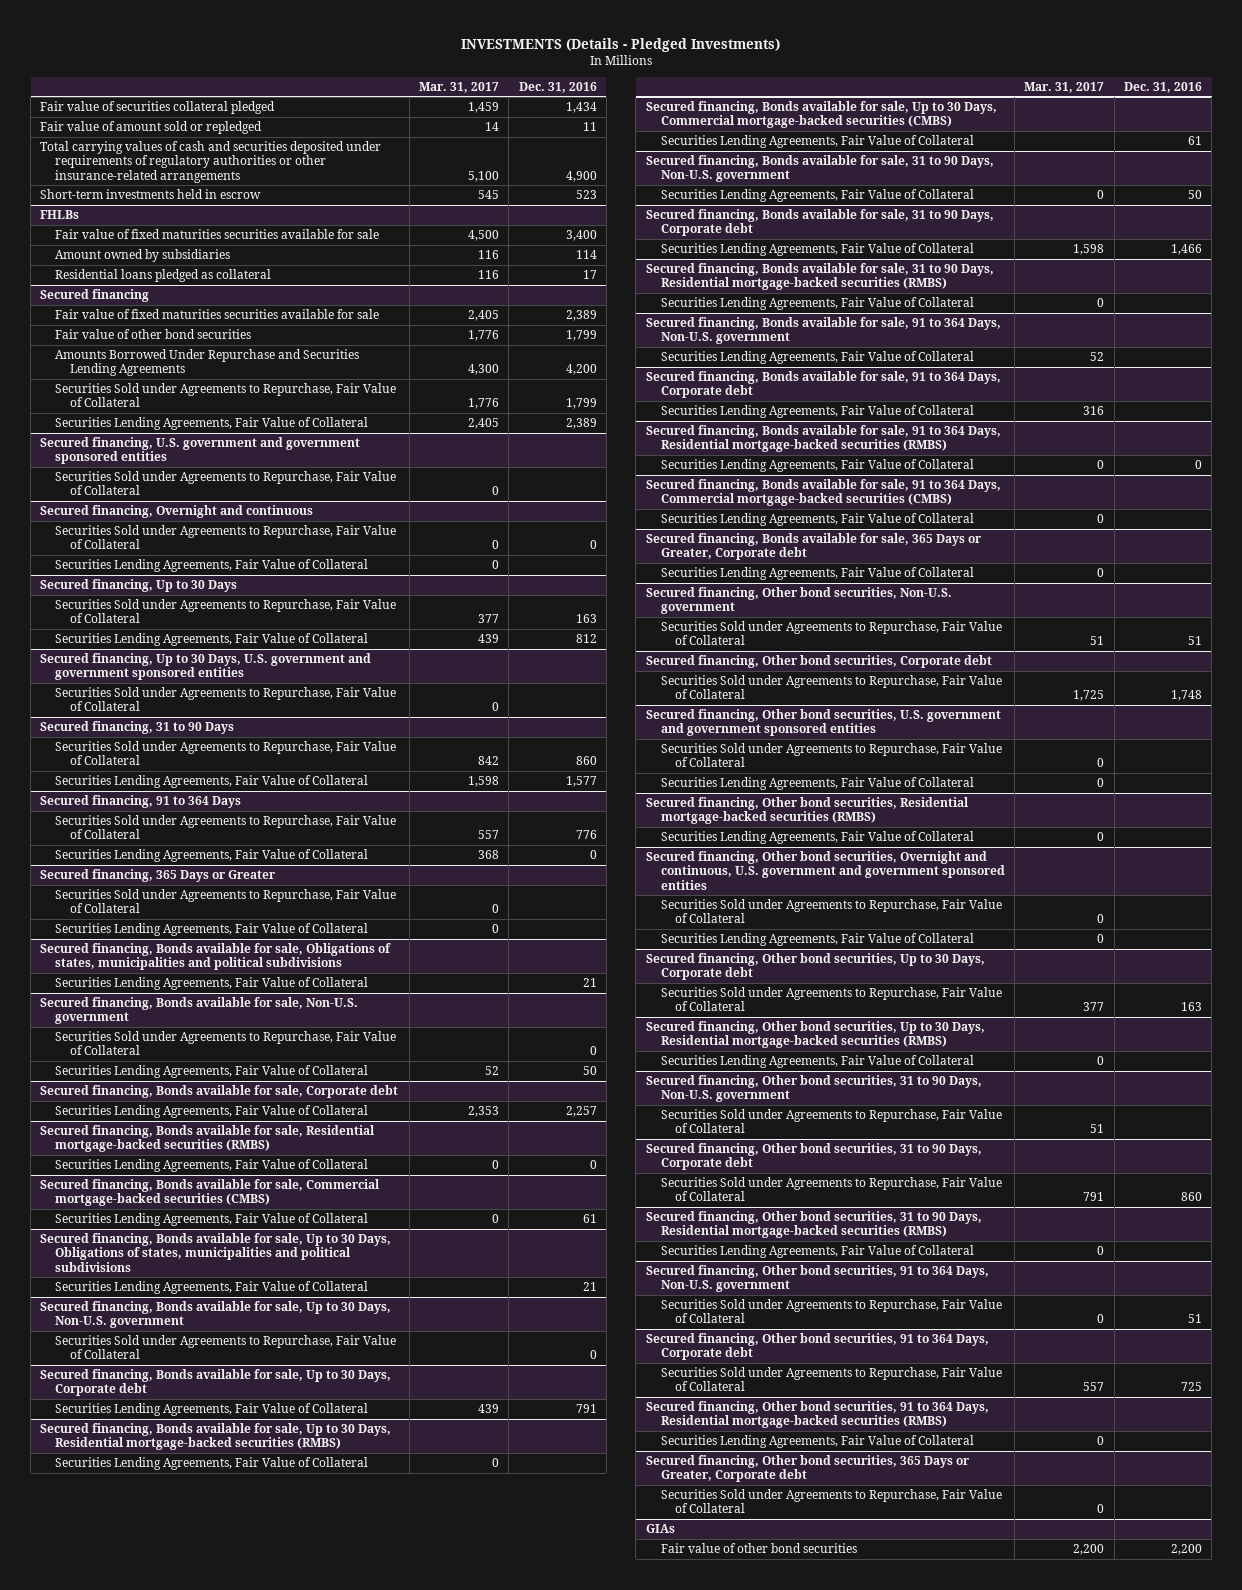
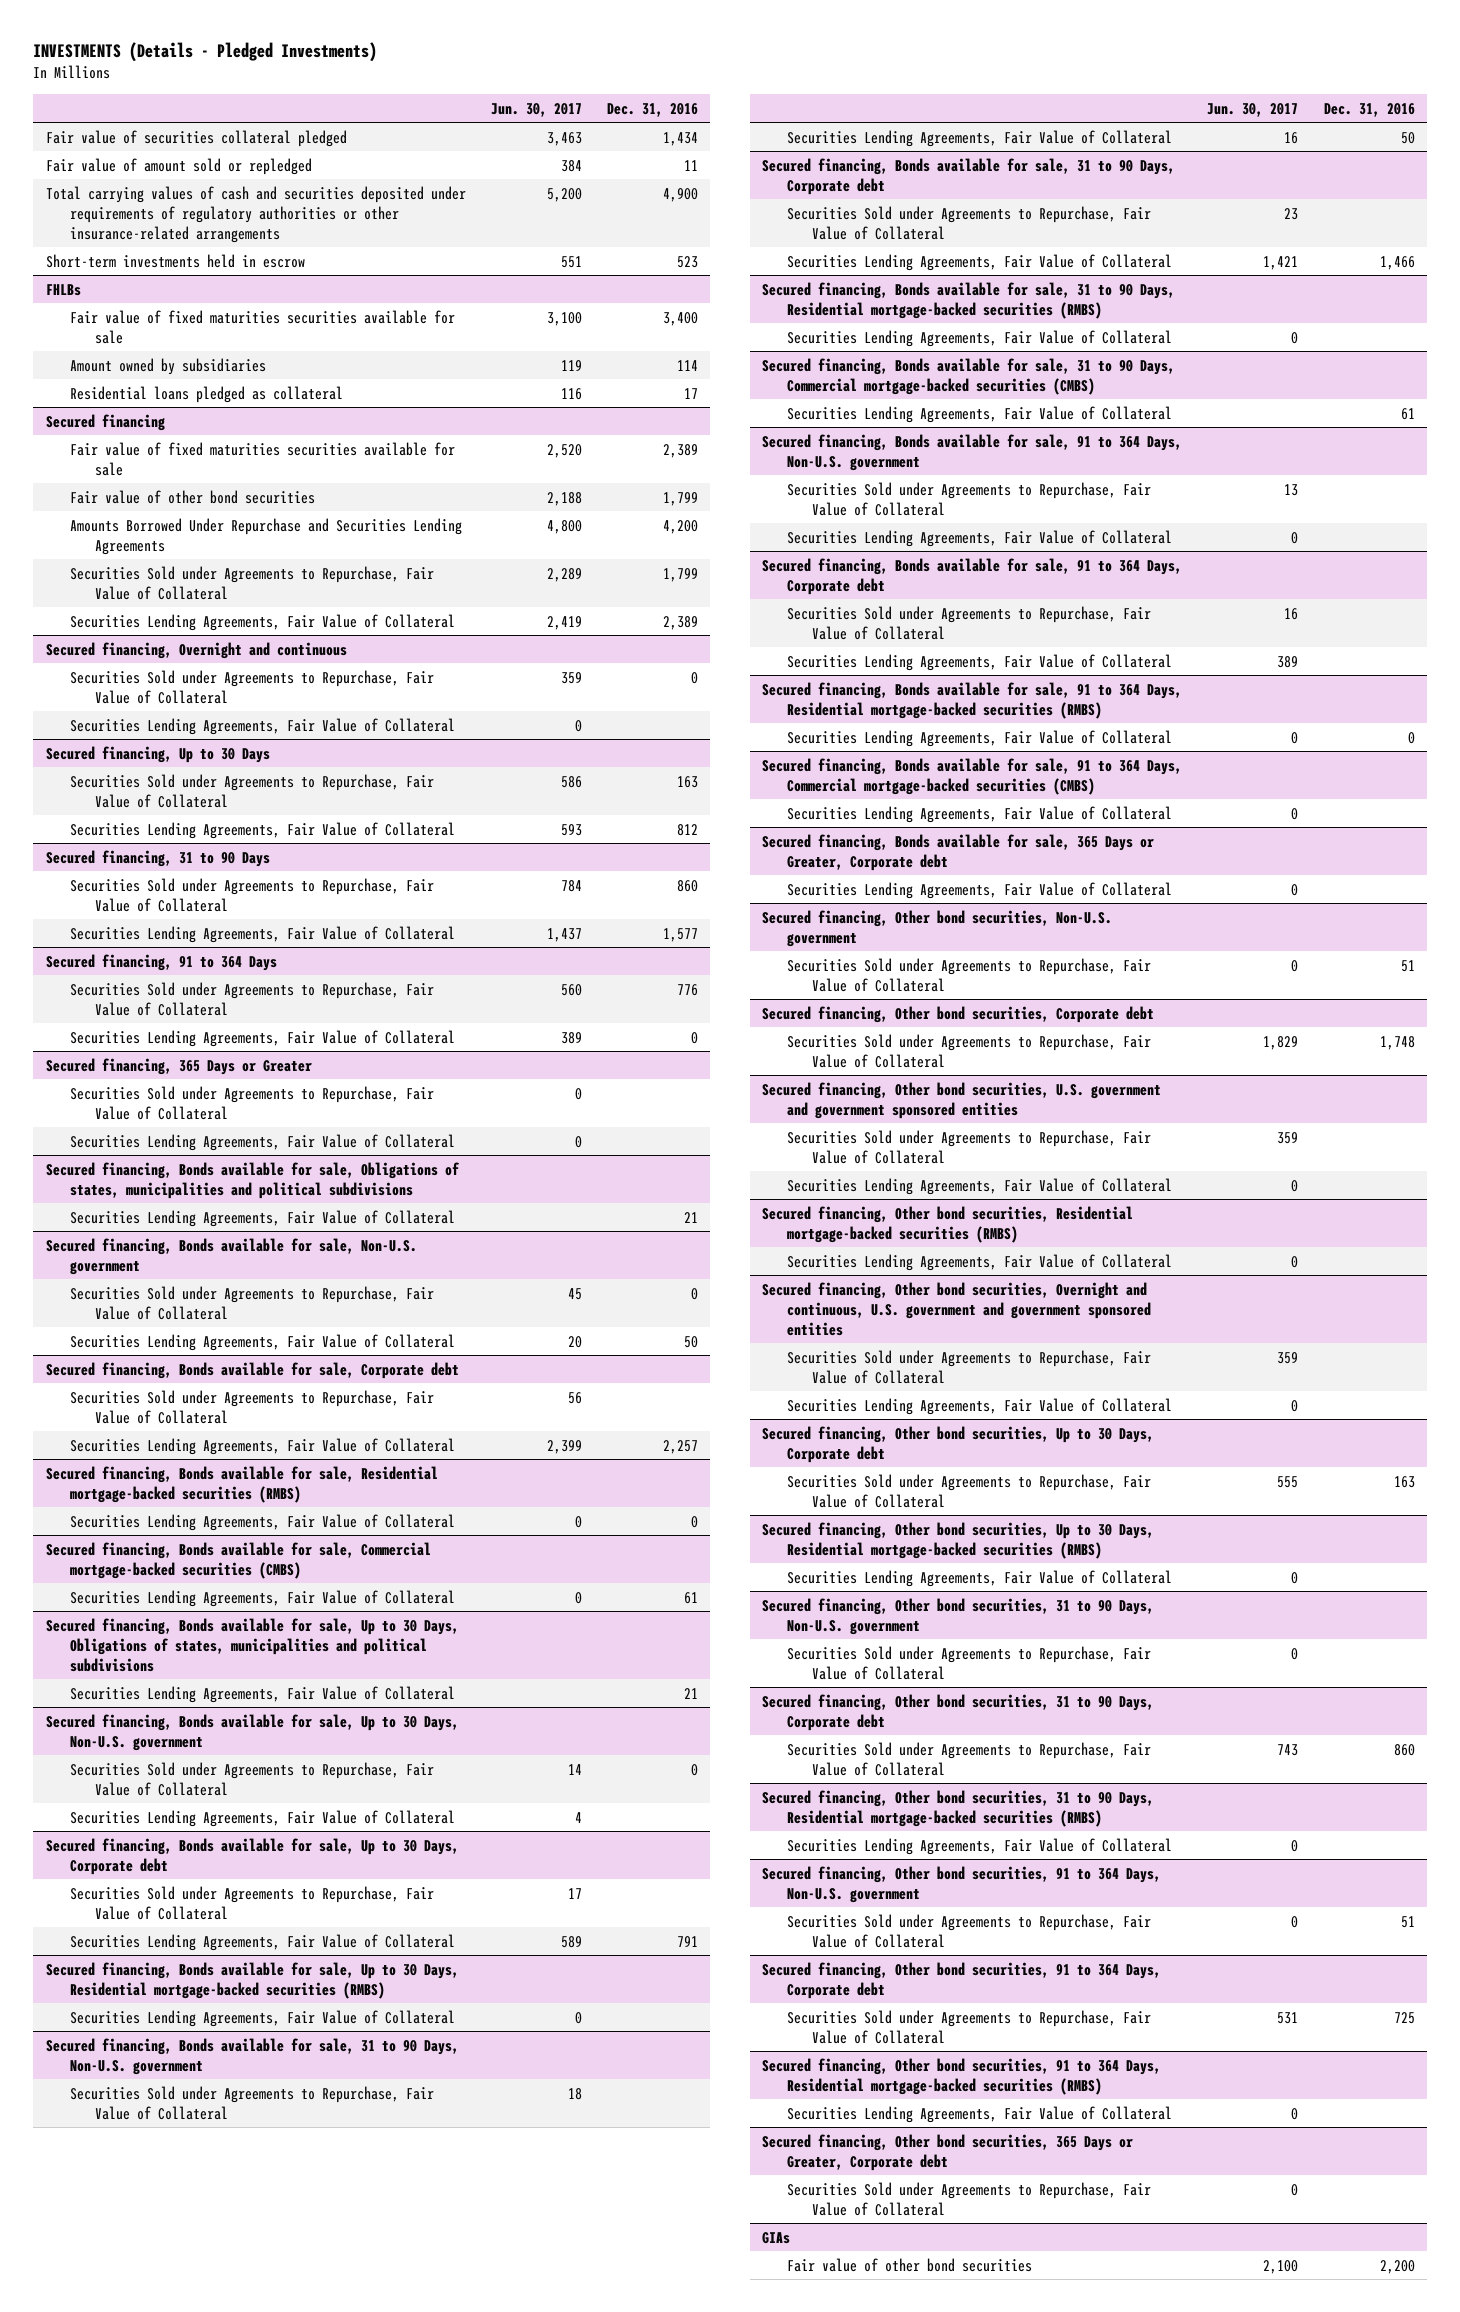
- | Mar. 31, 2017 | Dec. 31, 2016
+ | Jun. 30, 2017 | Dec. 31, 2016
- Secured financing, U.S. government and government sponsored entities
- Securities Sold under Agreements to Repurchase, Fair Value of Collateral | 0 |
- Secured financing, Up to 30 Days, U.S. government and government sponsored entities
- Securities Sold under Agreements to Repurchase, Fair Value of Collateral | 0 |
@ Secured financing, Bonds available for sale, Corporate debt
+ Securities Sold under Agreements to Repurchase, Fair Value of Collateral | 56 |
@ Secured financing, Bonds available for sale, Up to 30 Days, Non-U.S. government
+ Securities Lending Agreements, Fair Value of Collateral | 4 |
@ Secured financing, Bonds available for sale, Up to 30 Days, Corporate debt
+ Securities Sold under Agreements to Repurchase, Fair Value of Collateral | 17 |
- Secured financing, Bonds available for sale, Up to 30 Days, Commercial mortgage-backed securities (CMBS)
- Securities Lending Agreements, Fair Value of Collateral | | 61
@ Secured financing, Bonds available for sale, 31 to 90 Days, Non-U.S. government
+ Securities Sold under Agreements to Repurchase, Fair Value of Collateral | 18 |
@ Secured financing, Bonds available for sale, 31 to 90 Days, Corporate debt
+ Securities Sold under Agreements to Repurchase, Fair Value of Collateral | 23 |
+ Secured financing, Bonds available for sale, 31 to 90 Days, Commercial mortgage-backed securities (CMBS)
+ Securities Lending Agreements, Fair Value of Collateral | | 61
@ Secured financing, Bonds available for sale, 91 to 364 Days, Non-U.S. government
+ Securities Sold under Agreements to Repurchase, Fair Value of Collateral | 13 |
@ Secured financing, Bonds available for sale, 91 to 364 Days, Corporate debt
+ Securities Sold under Agreements to Repurchase, Fair Value of Collateral | 16 |

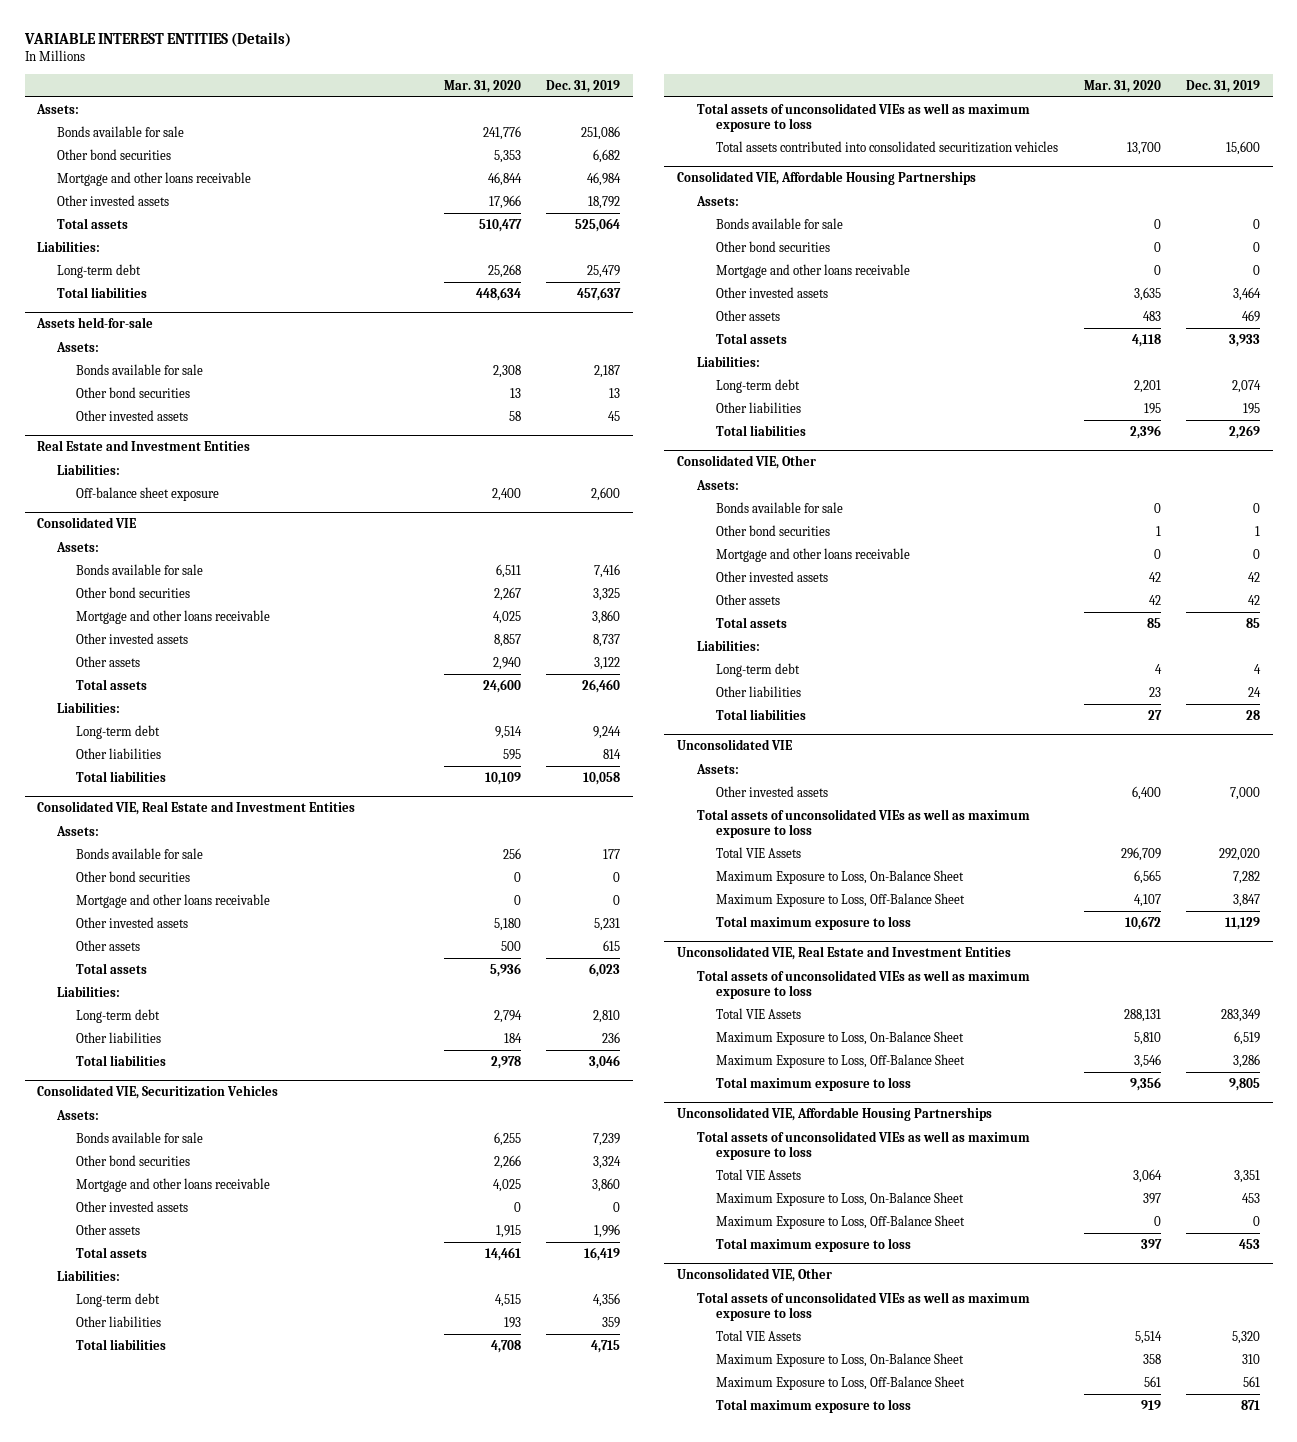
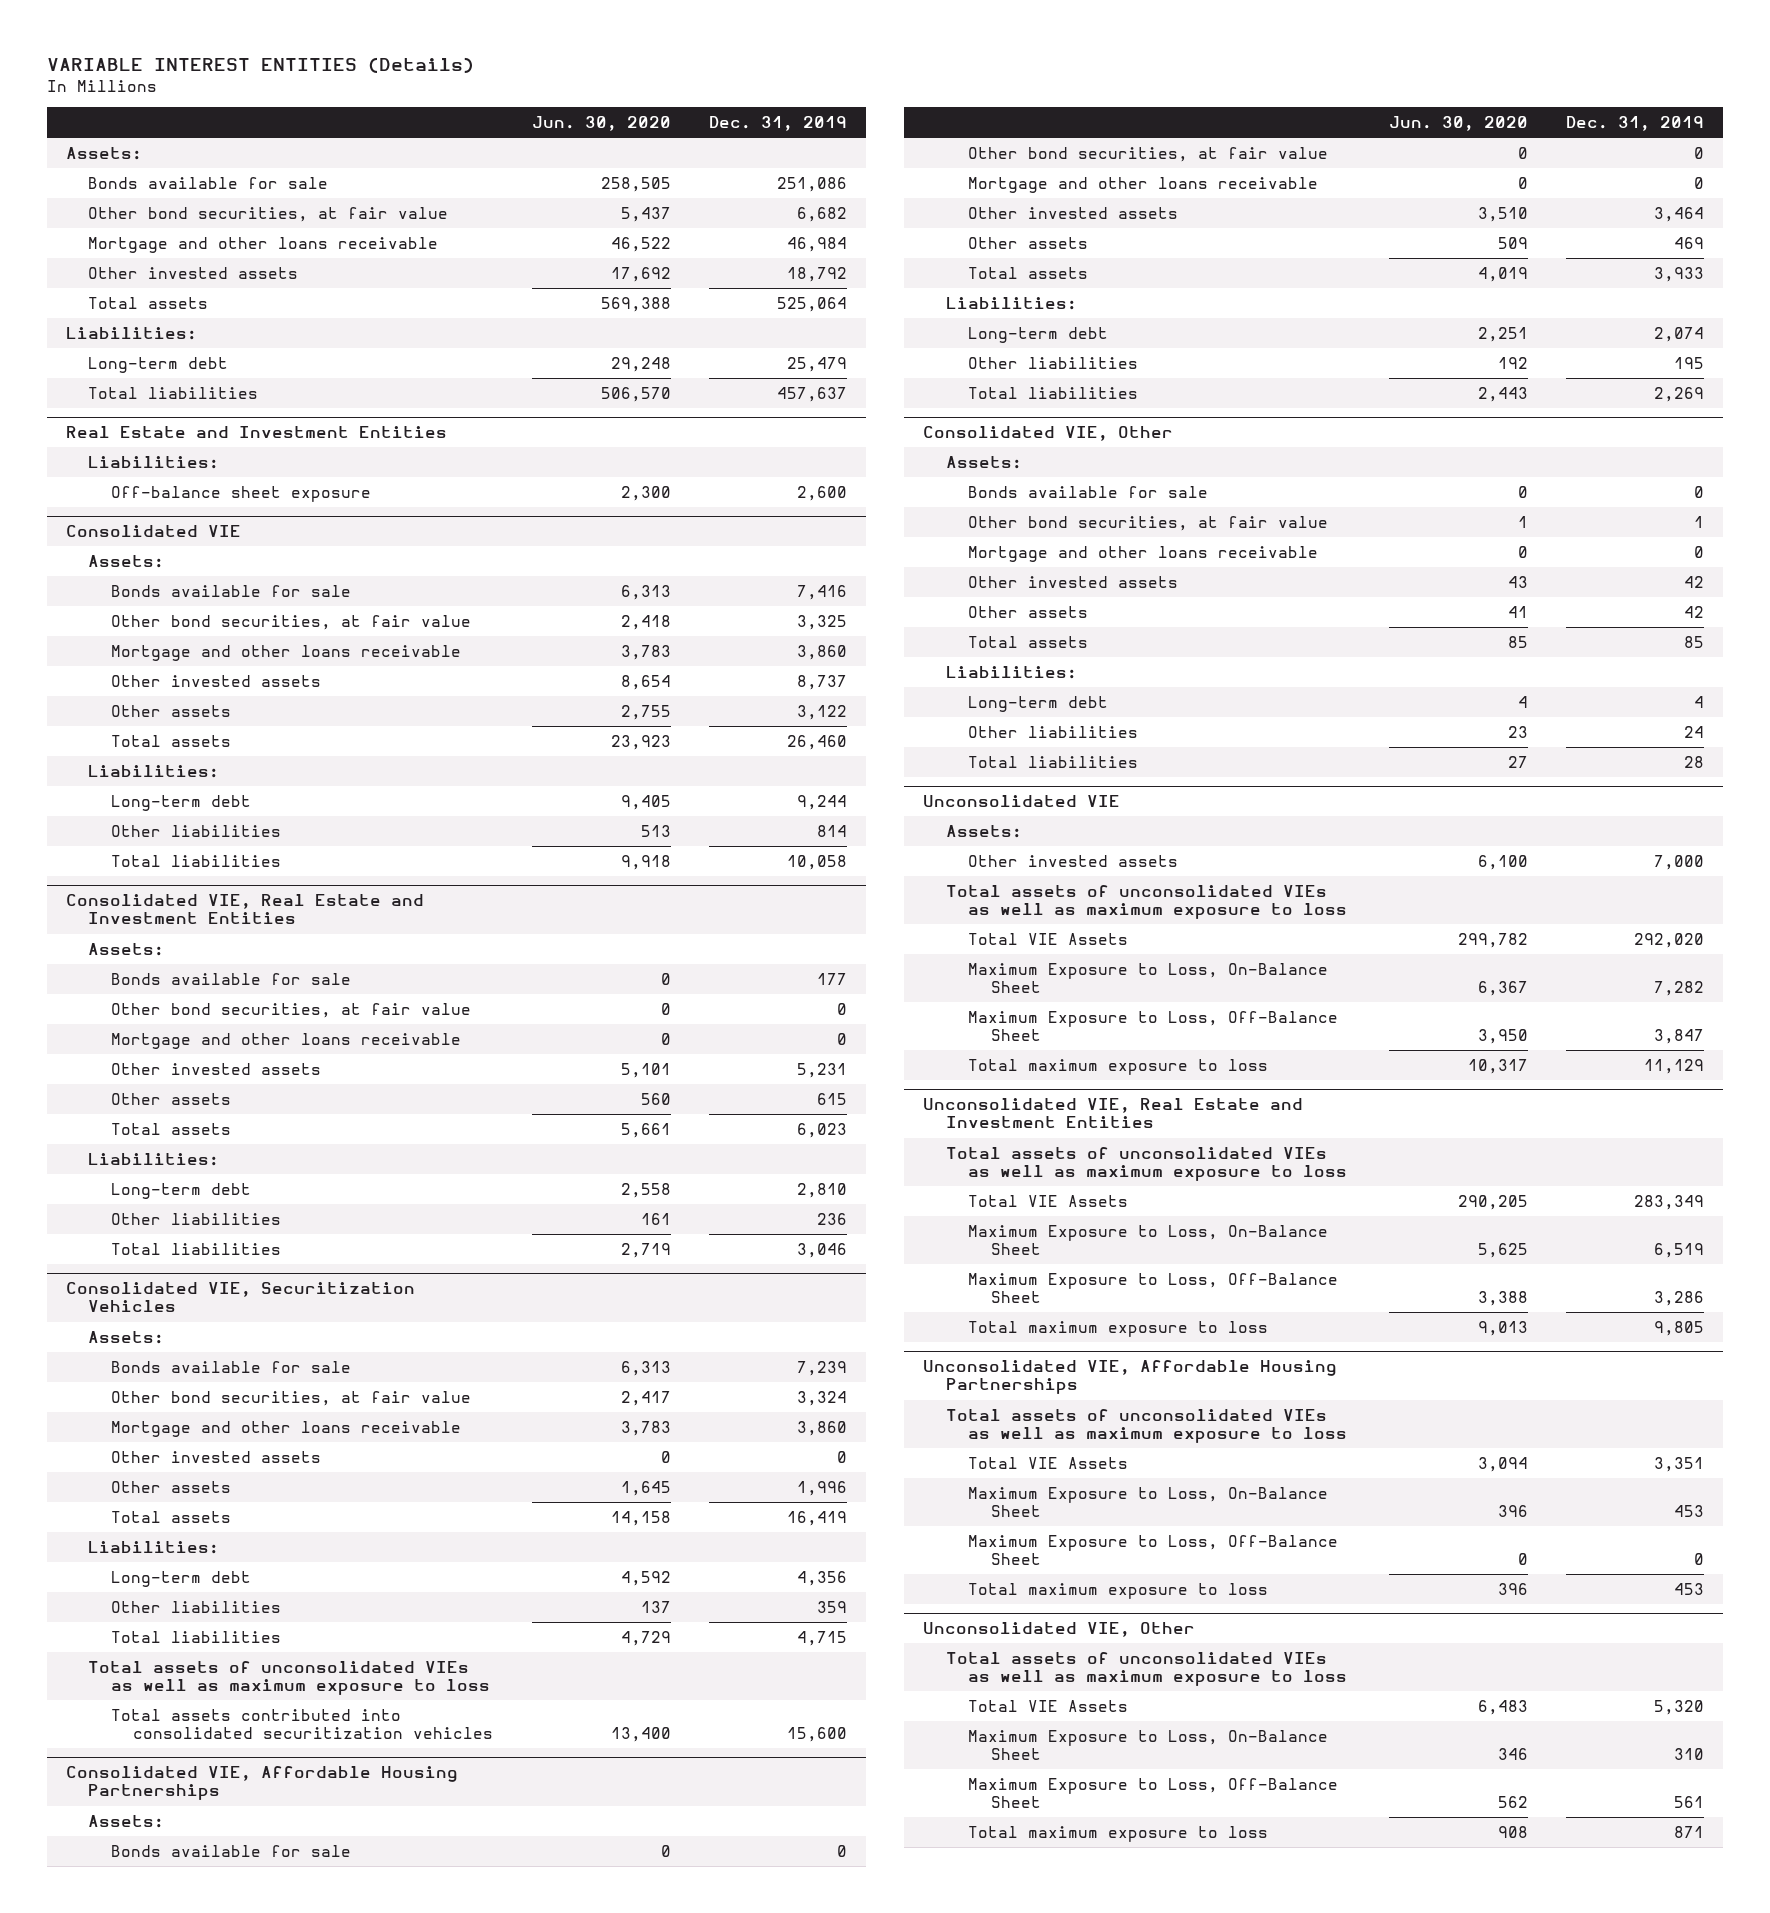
- | Mar. 31, 2020 | Dec. 31, 2019
+ | Jun. 30, 2020 | Dec. 31, 2019
- Other bond securities | 5,353 | 6,682
+ Other bond securities, at fair value | 5,437 | 6,682
- Assets held-for-sale
- Assets:
- Bonds available for sale | 2,308 | 2,187
- Other bond securities | 13 | 13
- Other invested assets | 58 | 45
@ Consolidated VIE
- Other bond securities | 2,267 | 3,325
+ Other bond securities, at fair value | 2,418 | 3,325
@ Consolidated VIE, Real Estate and Investment Entities
- Other bond securities | 0 | 0
+ Other bond securities, at fair value | 0 | 0
@ Consolidated VIE, Securitization Vehicles
- Other bond securities | 2,266 | 3,324
+ Other bond securities, at fair value | 2,417 | 3,324
@ Consolidated VIE, Affordable Housing Partnerships
- Other bond securities | 0 | 0
+ Other bond securities, at fair value | 0 | 0
@ Consolidated VIE, Other
- Other bond securities | 1 | 1
+ Other bond securities, at fair value | 1 | 1

